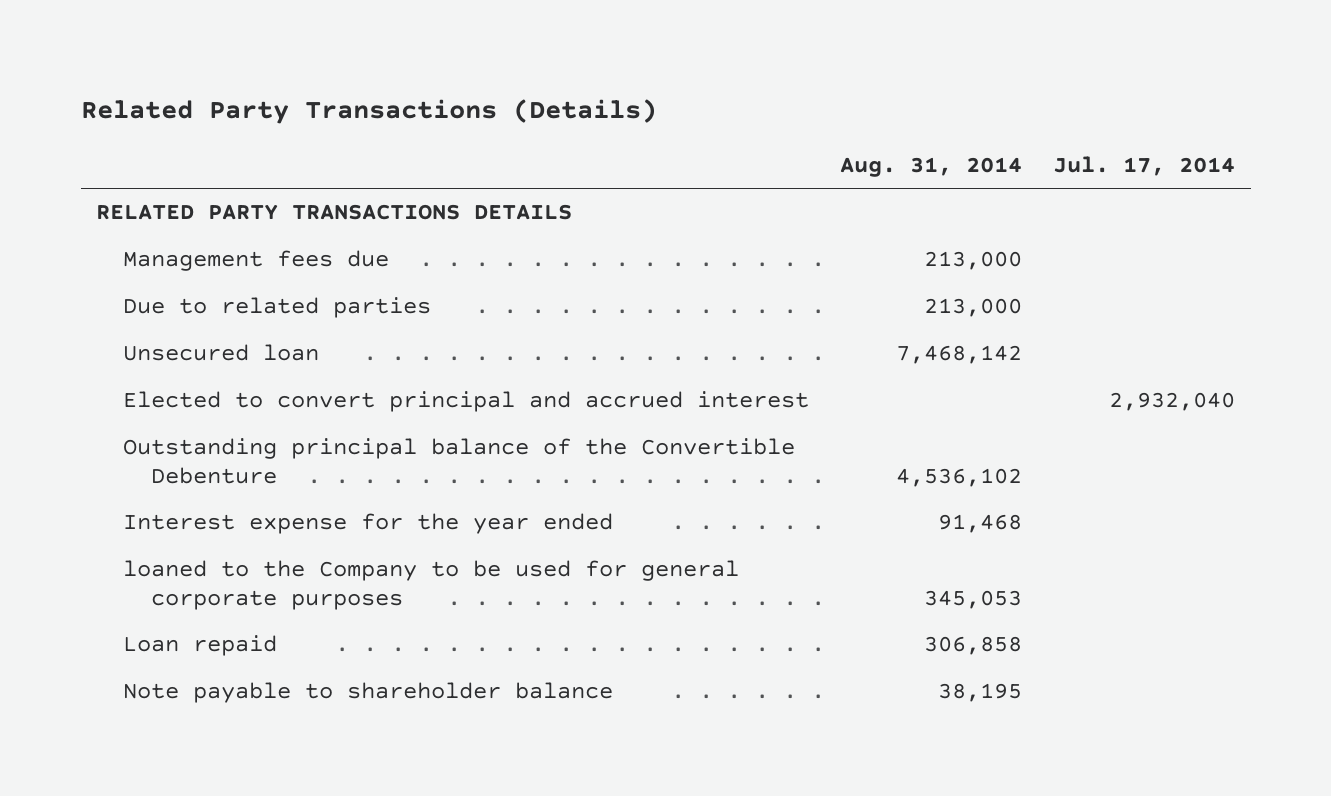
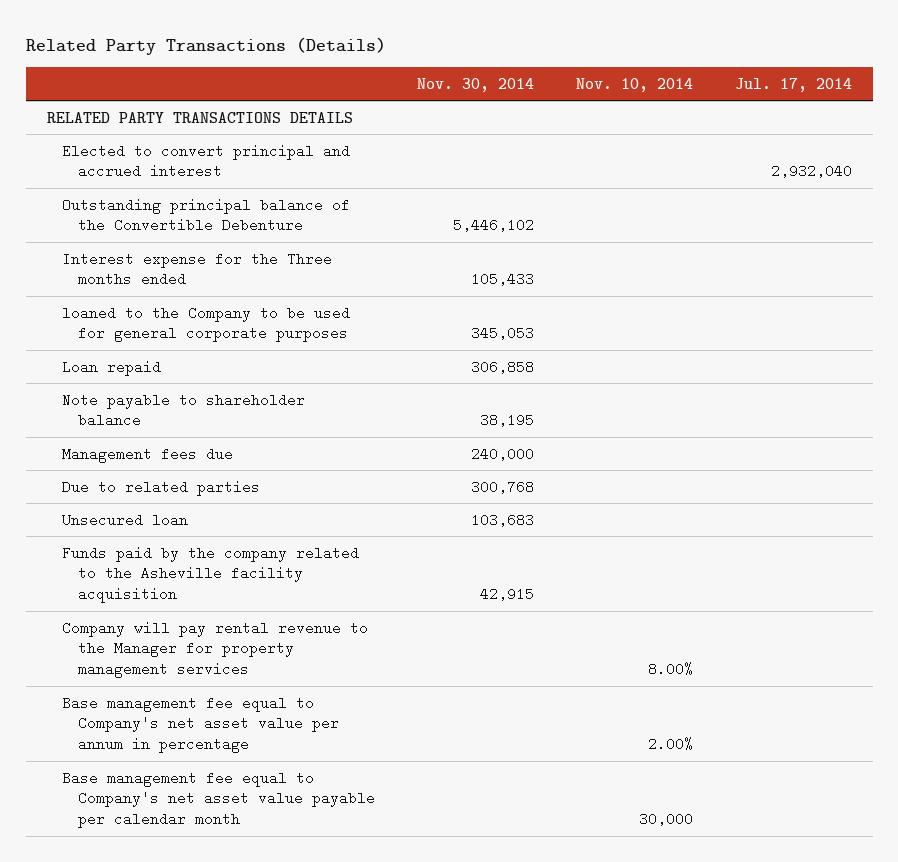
- | Aug. 31, 2014 | Jul. 17, 2014
+ | Nov. 30, 2014 | Nov. 10, 2014 | Jul. 17, 2014
- Interest expense for the year ended | 91,468 |
+ Interest expense for the Three months ended | 105,433 | |
moved down: Management fees due | 240,000 | |
moved down: Due to related parties | 300,768 | |
moved down: Unsecured loan | 103,683 | |
+ Funds paid by the company related to the Asheville facility acquisition | 42,915 | |
+ Company will pay rental revenue to the Manager for property management services | | 8.00% |
+ Base management fee equal to Company's net asset value per annum in percentage | | 2.00% |
+ Base management fee equal to Company's net asset value payable per calendar month | | 30,000 |

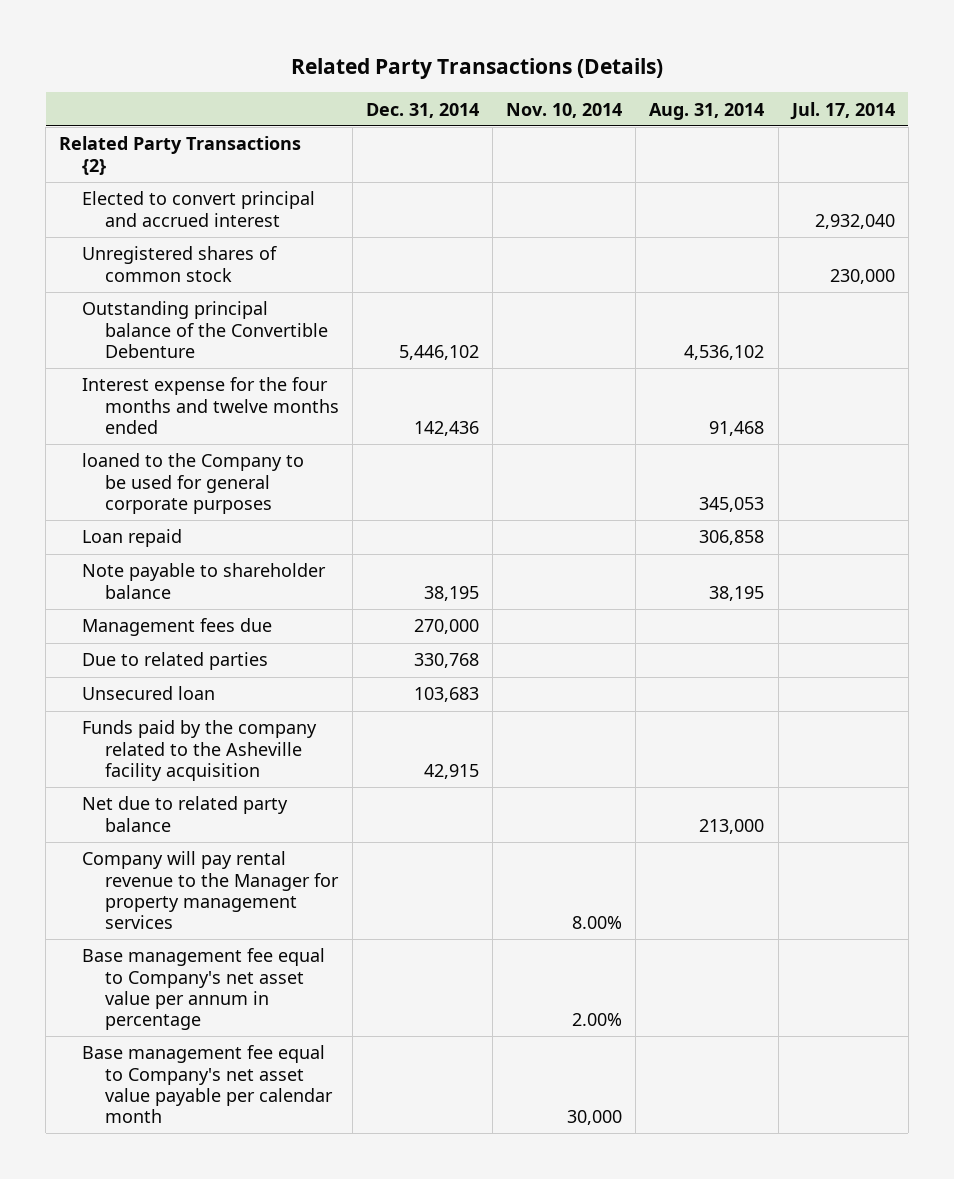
- | Nov. 30, 2014 | Nov. 10, 2014 | Jul. 17, 2014
+ | Dec. 31, 2014 | Nov. 10, 2014 | Aug. 31, 2014 | Jul. 17, 2014
- RELATED PARTY TRANSACTIONS DETAILS
+ Related Party Transactions {2}
+ Unregistered shares of common stock | | | | 230,000
- Interest expense for the Three months ended | 105,433 | |
+ Interest expense for the four months and twelve months ended | 142,436 | | 91,468 |
+ Net due to related party balance | | | 213,000 |

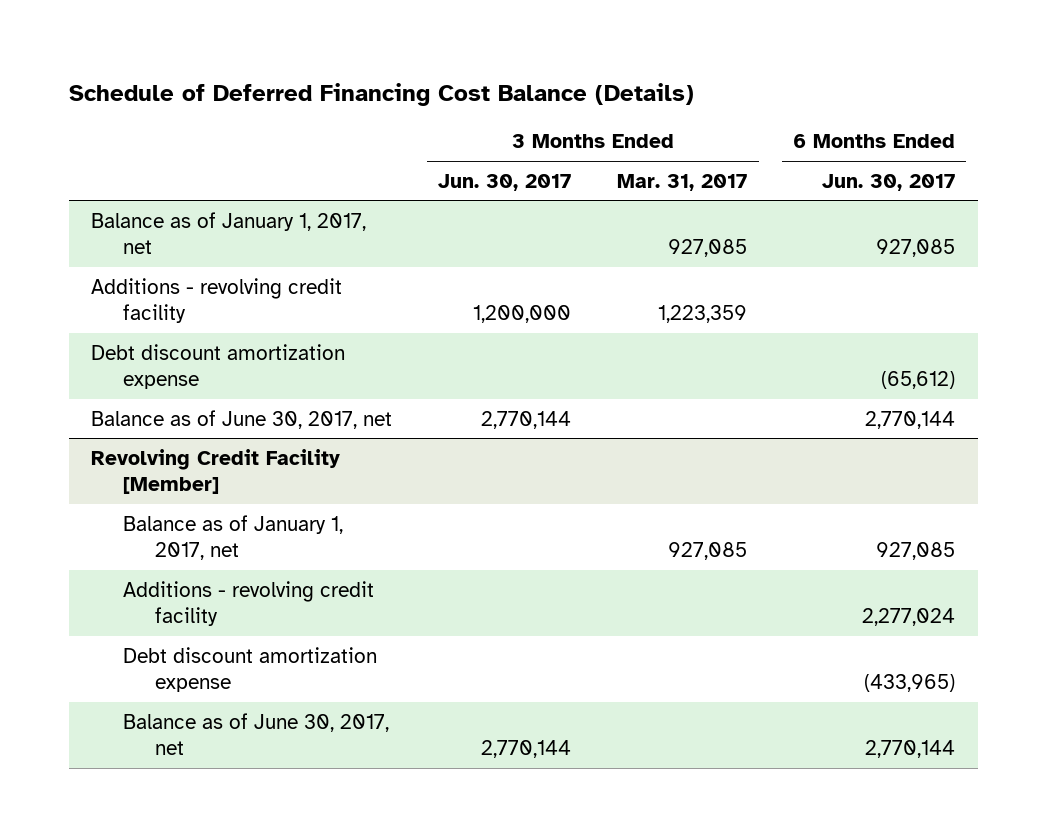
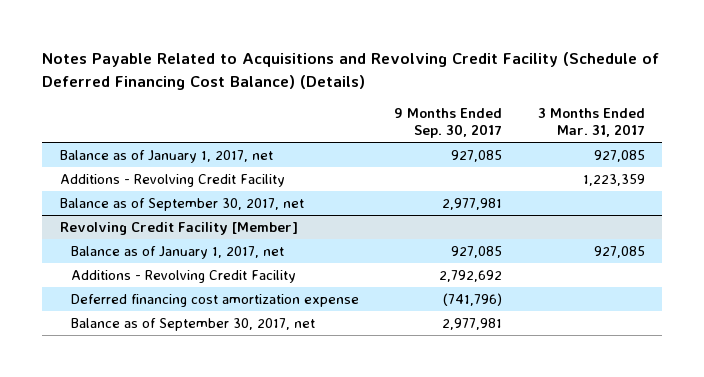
- Schedule of Deferred Financing Cost Balance (Details)
+ Notes Payable Related to Acquisitions and Revolving Credit Facility (Schedule of Deferred Financing Cost Balance) (Details)
- | 3 Months Ended Jun. 30, 2017 | 3 Months Ended Mar. 31, 2017 | 6 Months Ended Jun. 30, 2017
+ | 9 Months Ended Sep. 30, 2017 | 3 Months Ended Mar. 31, 2017
- Additions - revolving credit facility | 1,200,000 | 1,223,359 |
- Debt discount amortization expense | | | (65,612)
- Balance as of June 30, 2017, net | 2,770,144 | | 2,770,144
+ Additions - Revolving Credit Facility | | 1,223,359
+ Balance as of September 30, 2017, net | 2,977,981 |
@ Revolving Credit Facility [Member]
- Additions - revolving credit facility | | | 2,277,024
- Debt discount amortization expense | | | (433,965)
- Balance as of June 30, 2017, net | 2,770,144 | | 2,770,144
+ Additions - Revolving Credit Facility | 2,792,692 |
+ Deferred financing cost amortization expense | (741,796) |
+ Balance as of September 30, 2017, net | 2,977,981 |

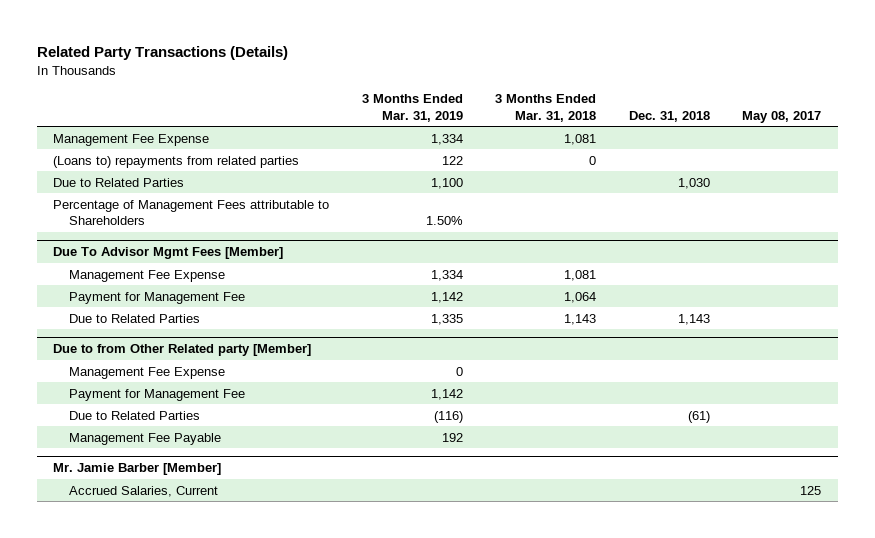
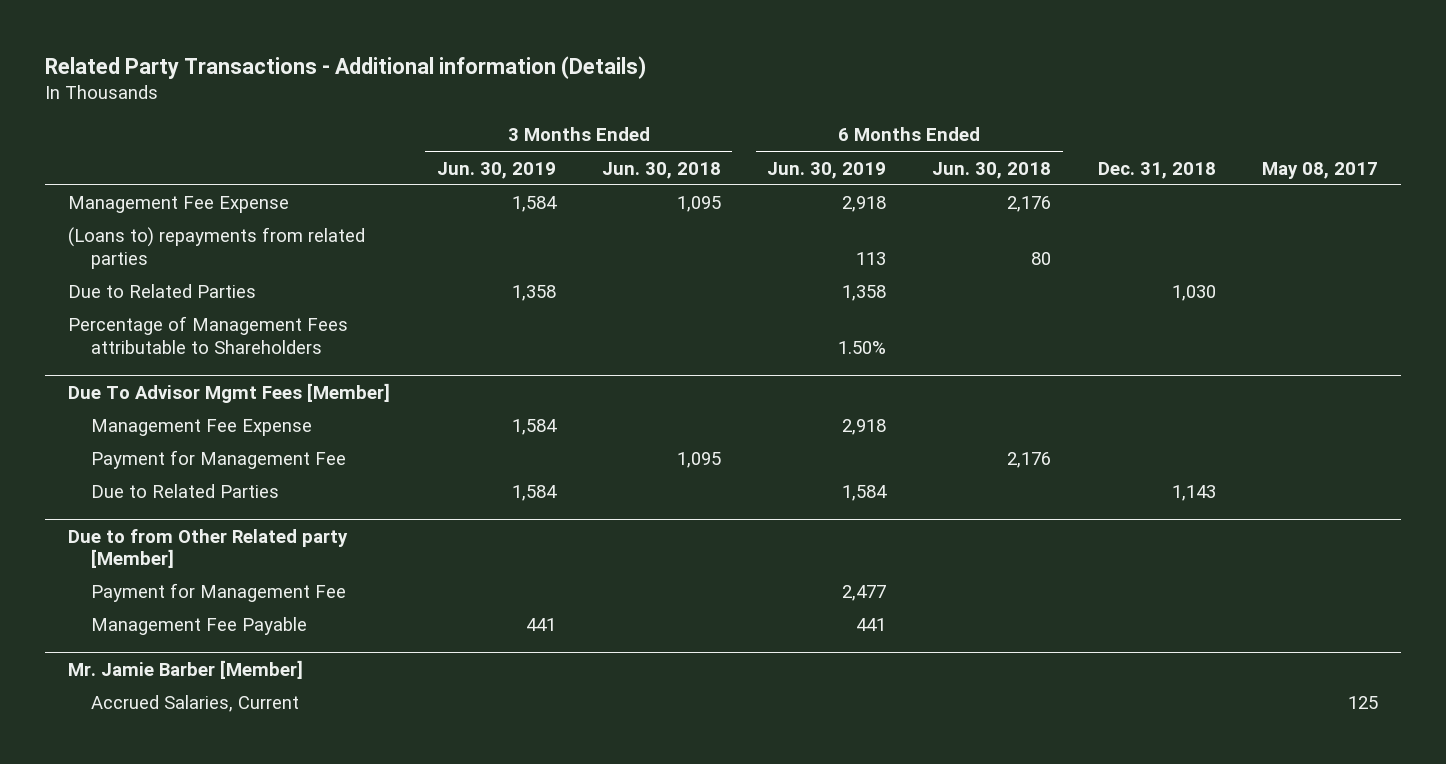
- Related Party Transactions (Details)
+ Related Party Transactions - Additional information (Details)
- | 3 Months Ended Mar. 31, 2019 | 3 Months Ended Mar. 31, 2018 | Dec. 31, 2018 | May 08, 2017
+ | 3 Months Ended Jun. 30, 2019 | 3 Months Ended Jun. 30, 2018 | 6 Months Ended Jun. 30, 2019 | 6 Months Ended Jun. 30, 2018 | Dec. 31, 2018 | May 08, 2017
@ Due to from Other Related party [Member]
- Management Fee Expense | 0 | | |
- Due to Related Parties | (116) | | (61) |

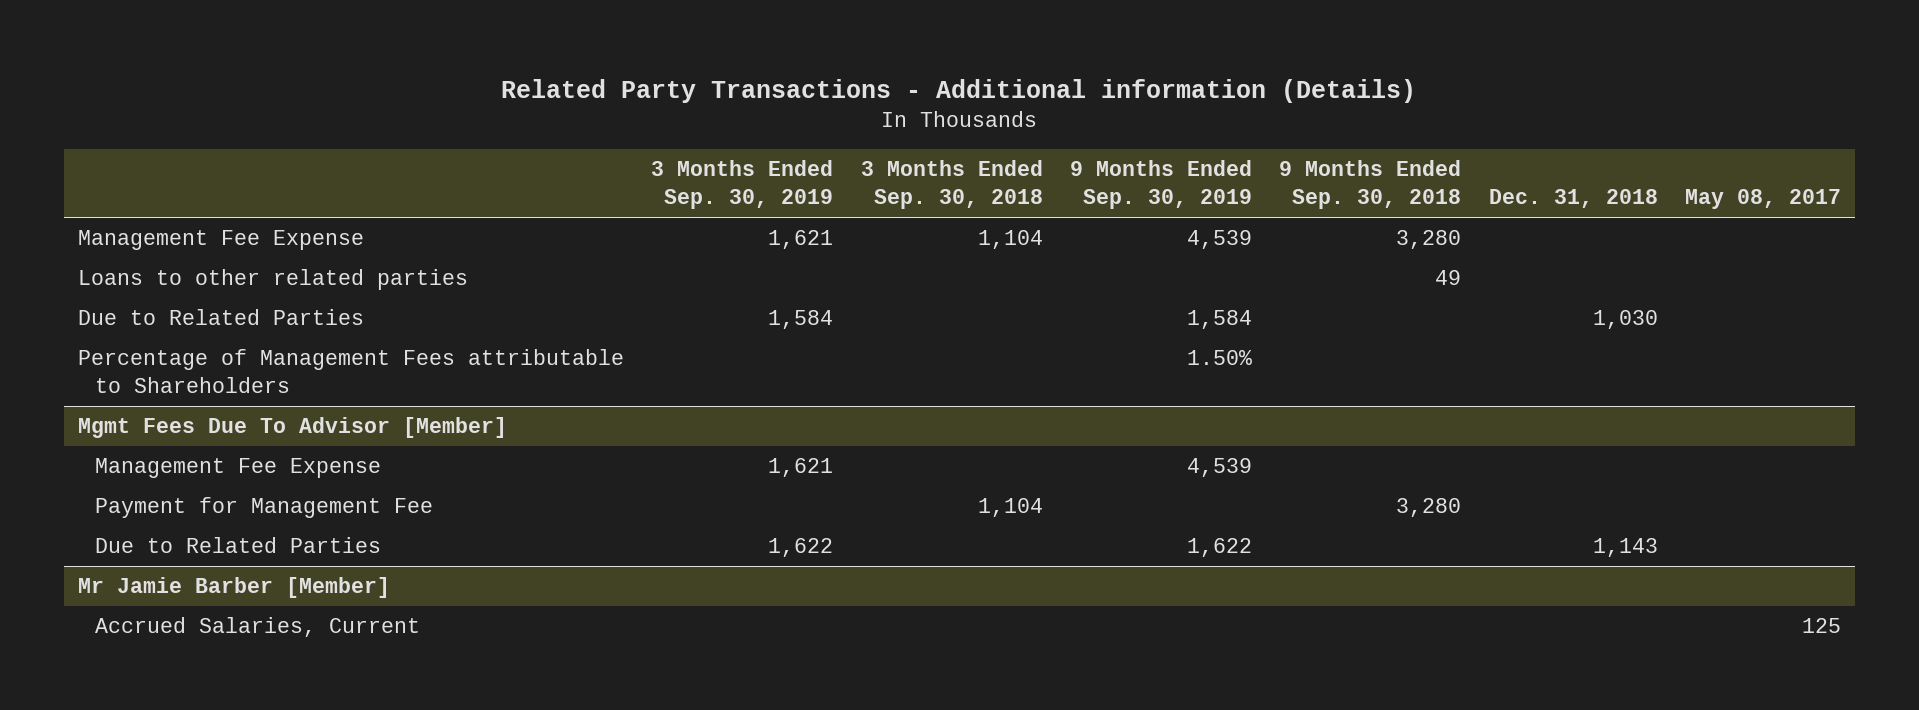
- | 3 Months Ended Jun. 30, 2019 | 3 Months Ended Jun. 30, 2018 | 6 Months Ended Jun. 30, 2019 | 6 Months Ended Jun. 30, 2018 | Dec. 31, 2018 | May 08, 2017
+ | 3 Months Ended Sep. 30, 2019 | 3 Months Ended Sep. 30, 2018 | 9 Months Ended Sep. 30, 2019 | 9 Months Ended Sep. 30, 2018 | Dec. 31, 2018 | May 08, 2017
- (Loans to) repayments from related parties | | | 113 | 80 | |
+ Loans to other related parties | | | | 49 | |
- Due To Advisor Mgmt Fees [Member]
+ Mgmt Fees Due To Advisor [Member]
- Due to from Other Related party [Member]
- Payment for Management Fee | | | 2,477 | | |
- Management Fee Payable | 441 | | 441 | | |
- Mr. Jamie Barber [Member]
+ Mr Jamie Barber [Member]

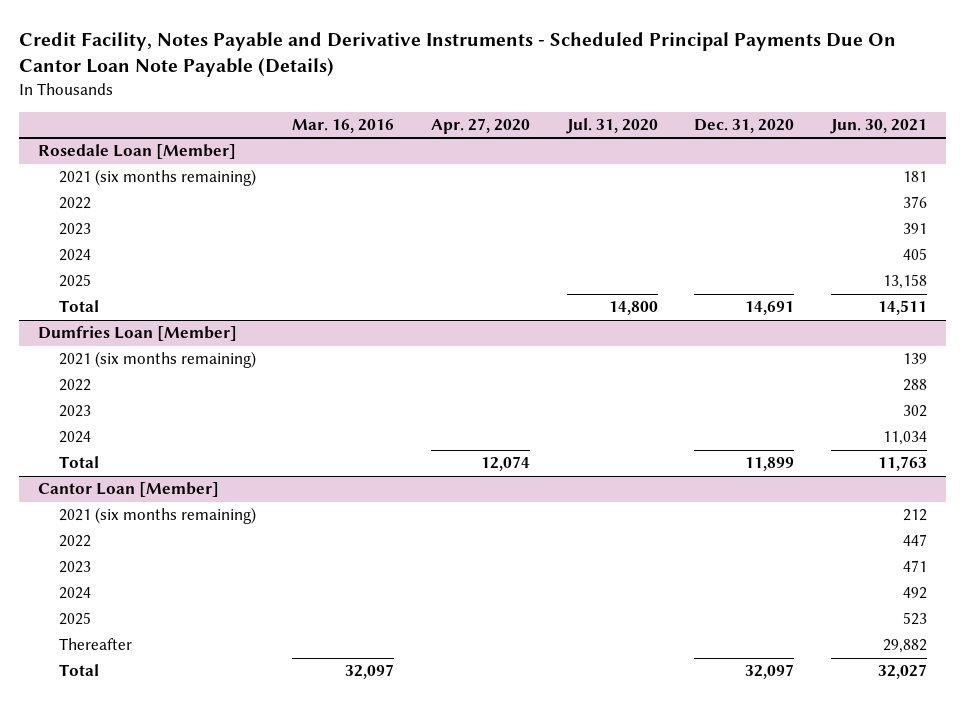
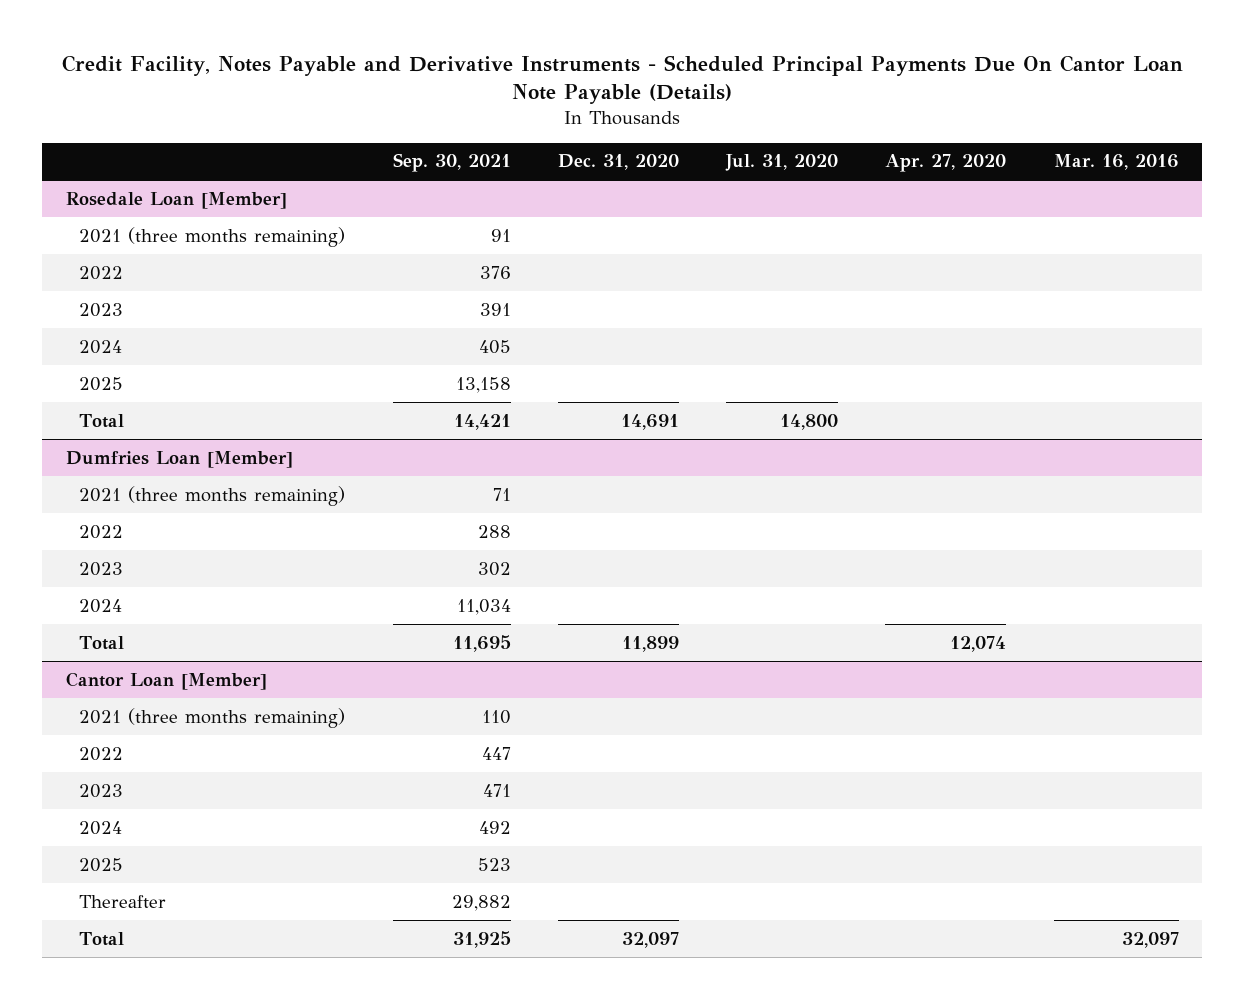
- | Mar. 16, 2016 | Apr. 27, 2020 | Jul. 31, 2020 | Dec. 31, 2020 | Jun. 30, 2021
+ | Sep. 30, 2021 | Dec. 31, 2020 | Jul. 31, 2020 | Apr. 27, 2020 | Mar. 16, 2016
@ Rosedale Loan [Member]
- 2021 (six months remaining) | | | | | 181
+ 2021 (three months remaining) | 91 | | | |
@ Dumfries Loan [Member]
- 2021 (six months remaining) | | | | | 139
+ 2021 (three months remaining) | 71 | | | |
@ Cantor Loan [Member]
- 2021 (six months remaining) | | | | | 212
+ 2021 (three months remaining) | 110 | | | |

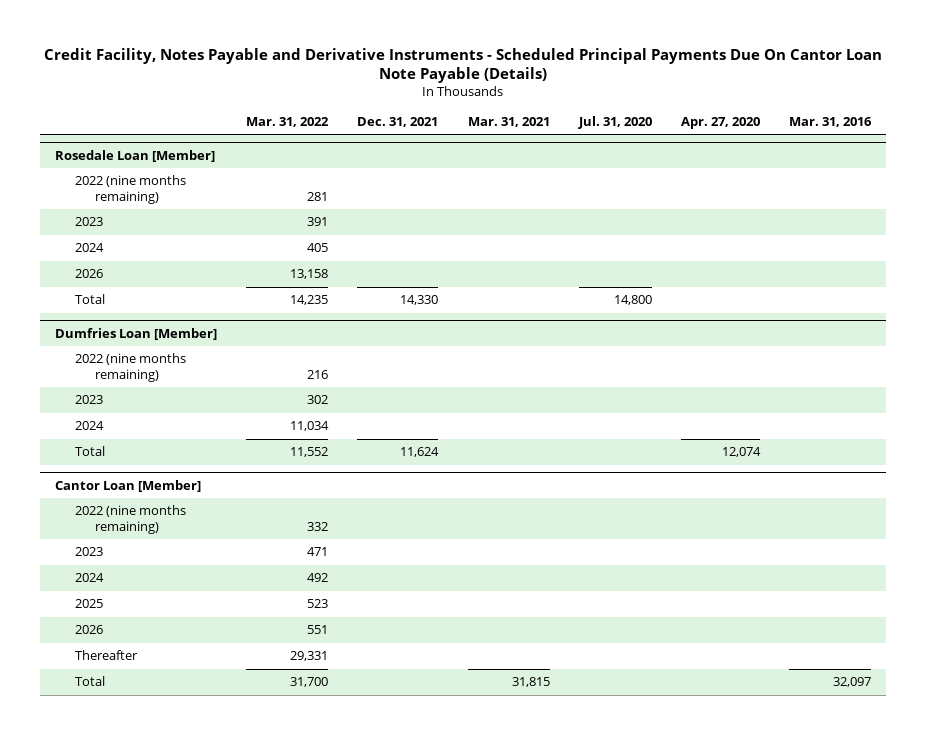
- | Sep. 30, 2021 | Dec. 31, 2020 | Jul. 31, 2020 | Apr. 27, 2020 | Mar. 16, 2016
+ | Mar. 31, 2022 | Dec. 31, 2021 | Mar. 31, 2021 | Jul. 31, 2020 | Apr. 27, 2020 | Mar. 31, 2016
@ Rosedale Loan [Member]
- 2021 (three months remaining) | 91 | | | |
- 2022 | 376 | | | |
+ 2022 (nine months remaining) | 281 | | | | |
- 2025 | 13,158 | | | |
+ 2026 | 13,158 | | | | |
@ Dumfries Loan [Member]
- 2021 (three months remaining) | 71 | | | |
- 2022 | 288 | | | |
+ 2022 (nine months remaining) | 216 | | | | |
@ Cantor Loan [Member]
- 2021 (three months remaining) | 110 | | | |
- 2022 | 447 | | | |
+ 2022 (nine months remaining) | 332 | | | | |
+ 2026 | 551 | | | | |

